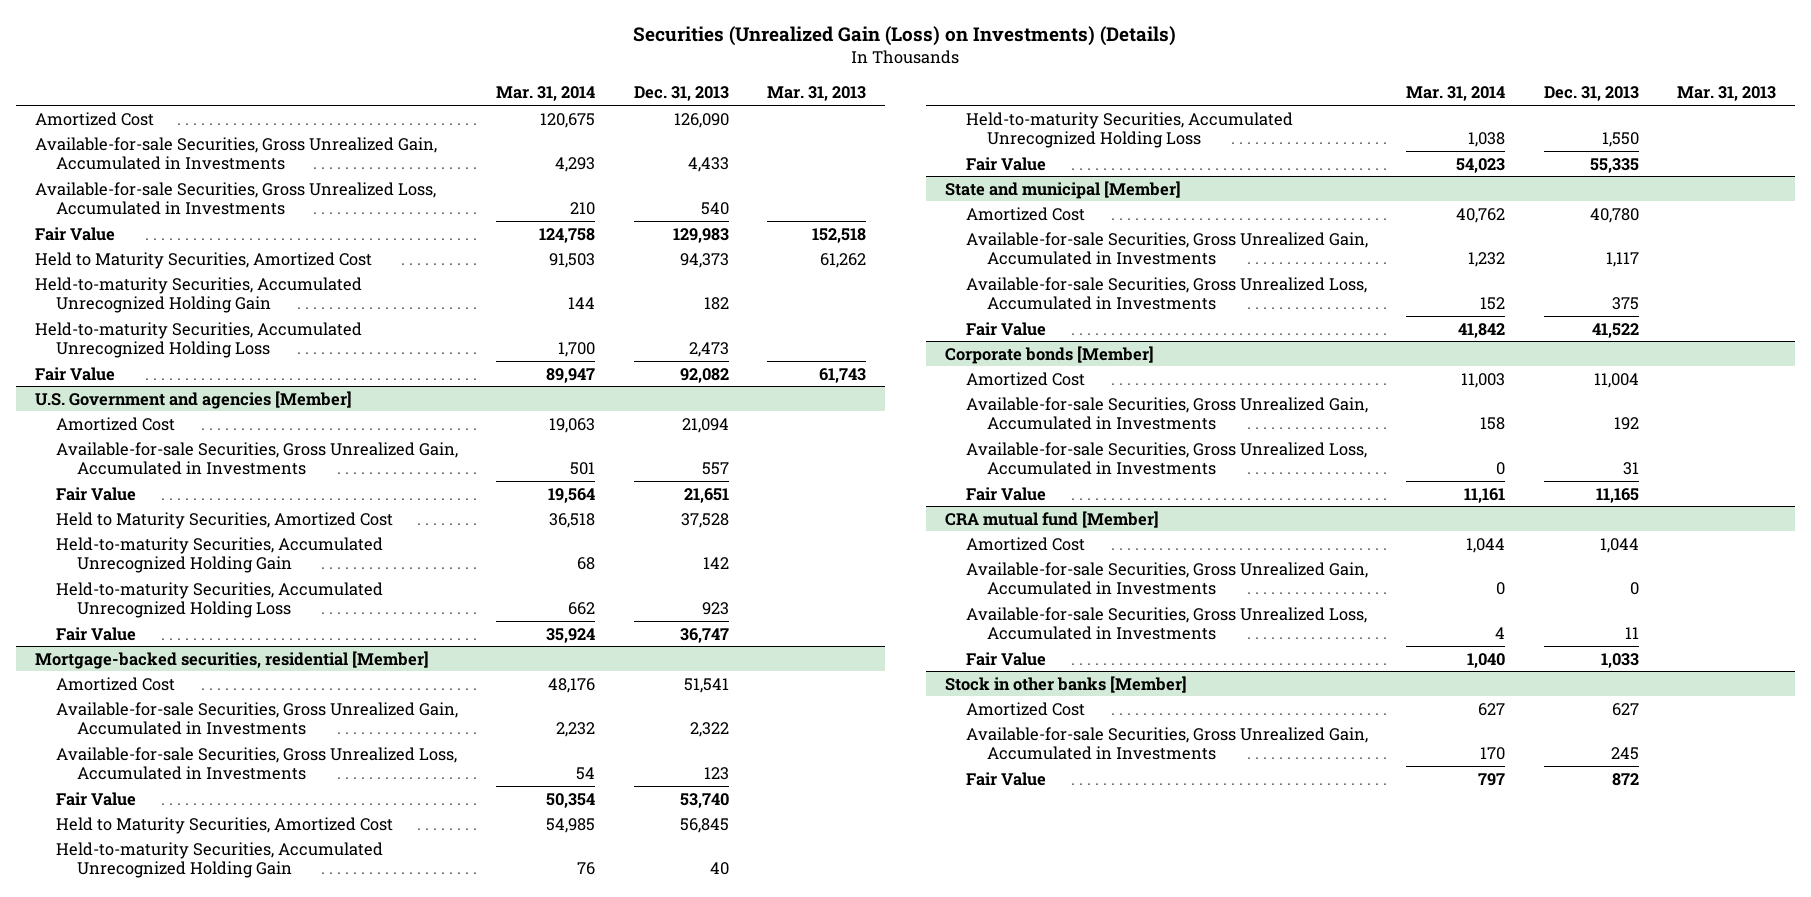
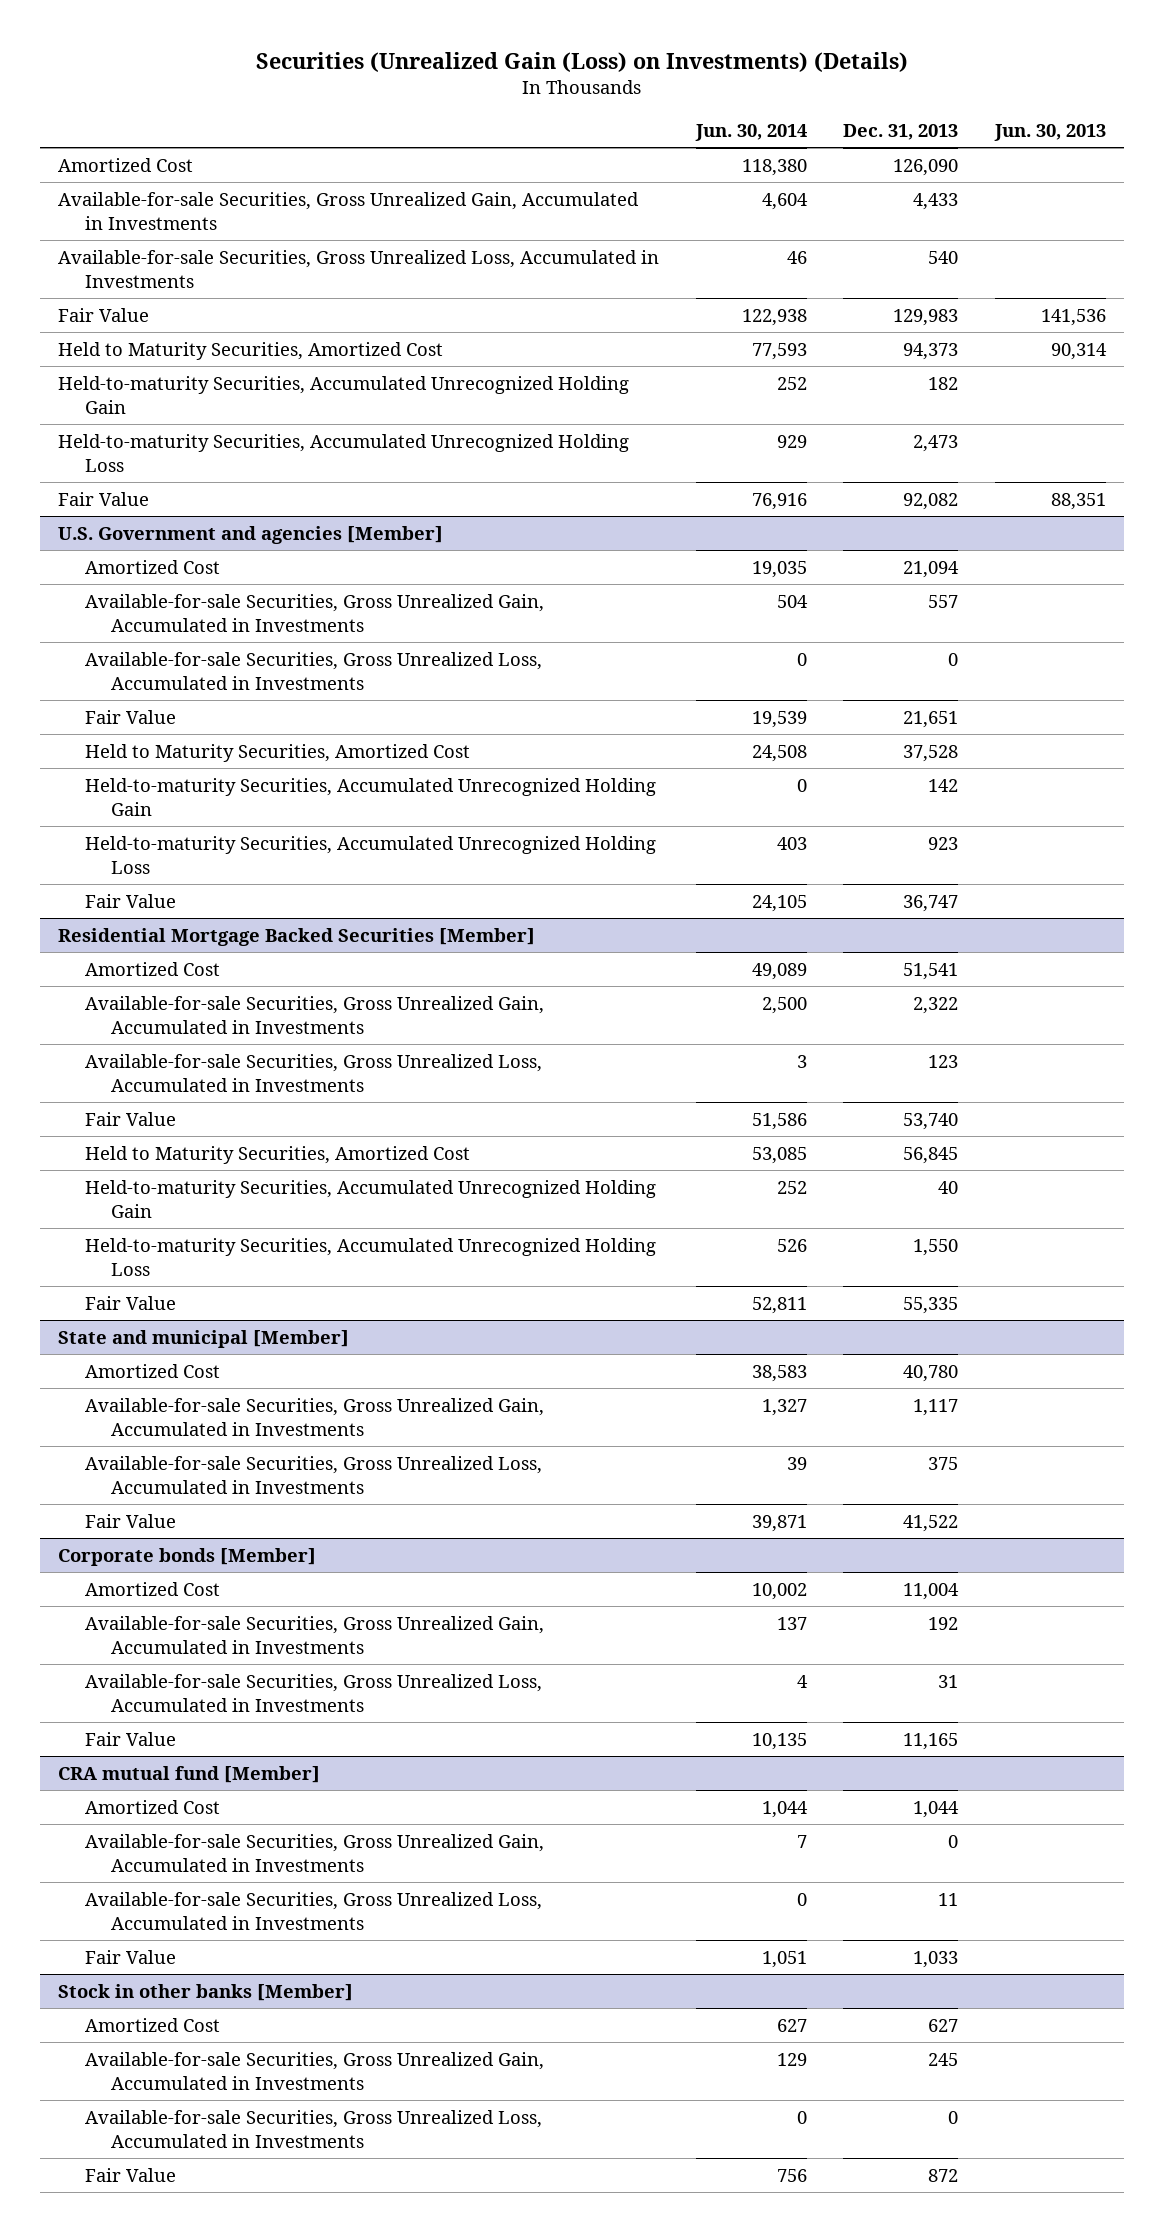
- | Mar. 31, 2014 | Dec. 31, 2013 | Mar. 31, 2013
+ | Jun. 30, 2014 | Dec. 31, 2013 | Jun. 30, 2013
@ U.S. Government and agencies [Member]
+ Available-for-sale Securities, Gross Unrealized Loss, Accumulated in Investments | 0 | 0 |
- Mortgage-backed securities, residential [Member]
+ Residential Mortgage Backed Securities [Member]
@ Stock in other banks [Member]
+ Available-for-sale Securities, Gross Unrealized Loss, Accumulated in Investments | 0 | 0 |

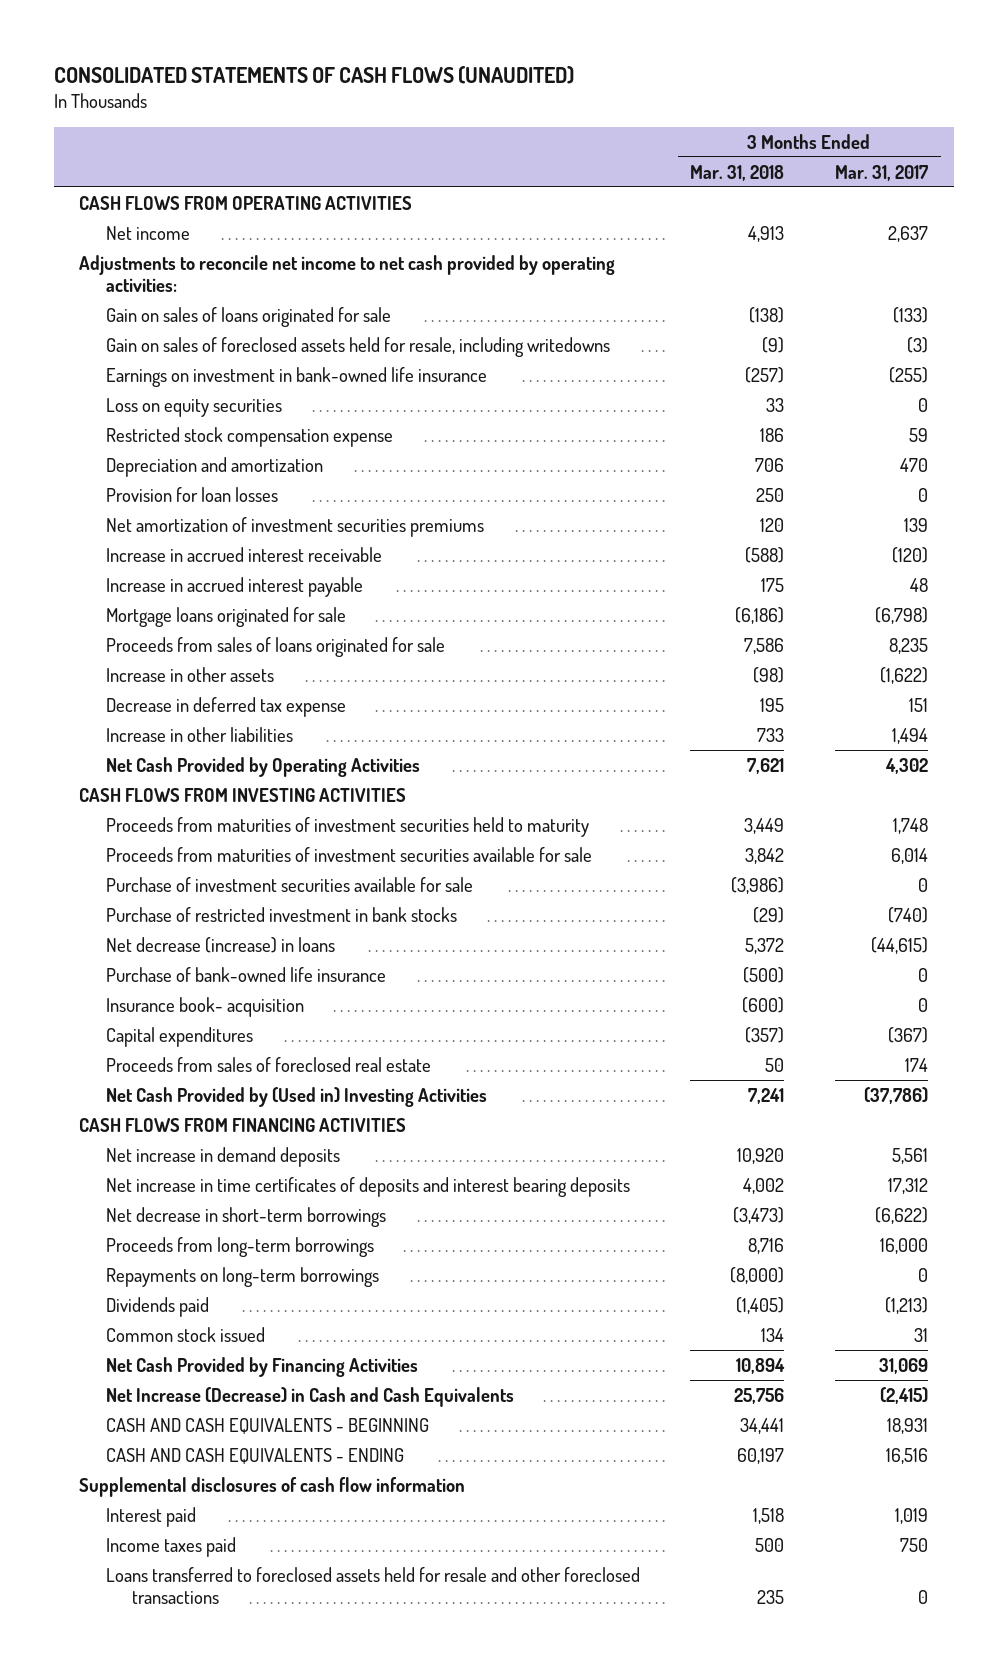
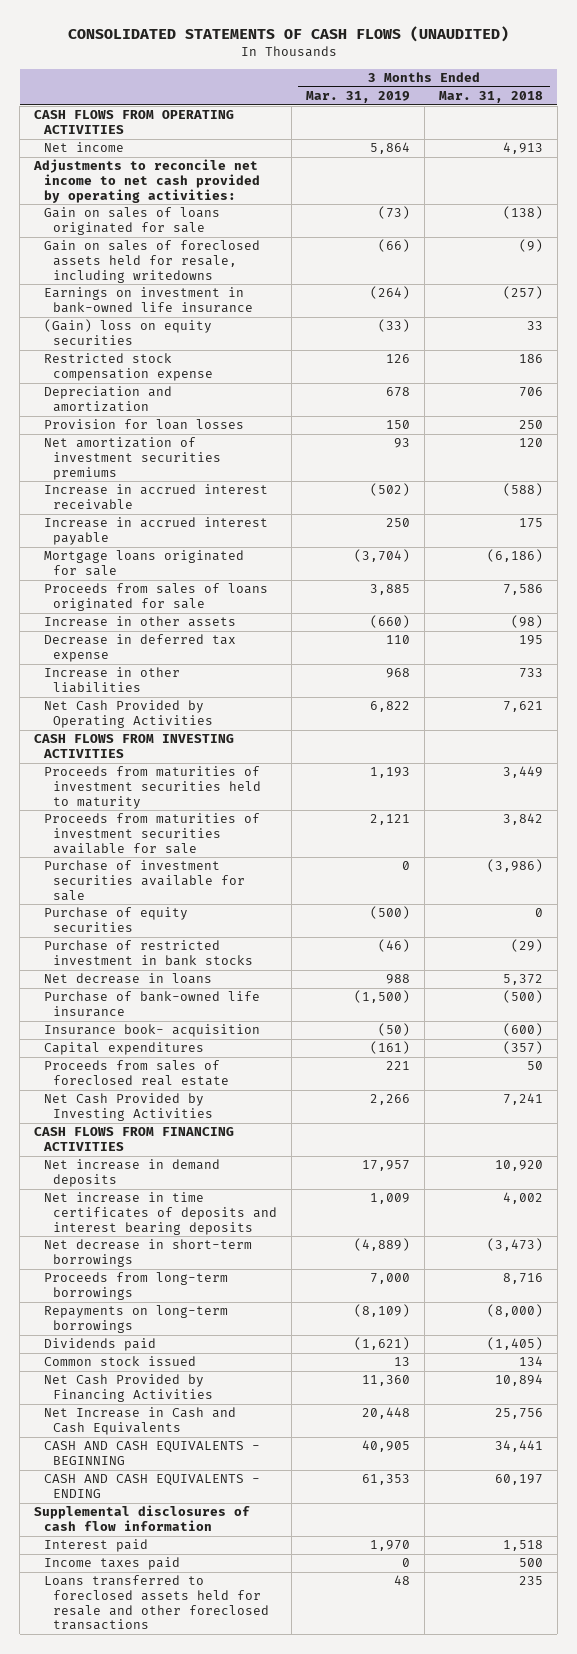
- | 3 Months Ended Mar. 31, 2018 | 3 Months Ended Mar. 31, 2017
+ | 3 Months Ended Mar. 31, 2019 | 3 Months Ended Mar. 31, 2018
- Loss on equity securities | 33 | 0
+ (Gain) loss on equity securities | (33) | 33
+ Purchase of equity securities | (500) | 0
- Net decrease (increase) in loans | 5,372 | (44,615)
+ Net decrease in loans | 988 | 5,372
- Net Cash Provided by (Used in) Investing Activities | 7,241 | (37,786)
+ Net Cash Provided by Investing Activities | 2,266 | 7,241
- Net Increase (Decrease) in Cash and Cash Equivalents | 25,756 | (2,415)
+ Net Increase in Cash and Cash Equivalents | 20,448 | 25,756

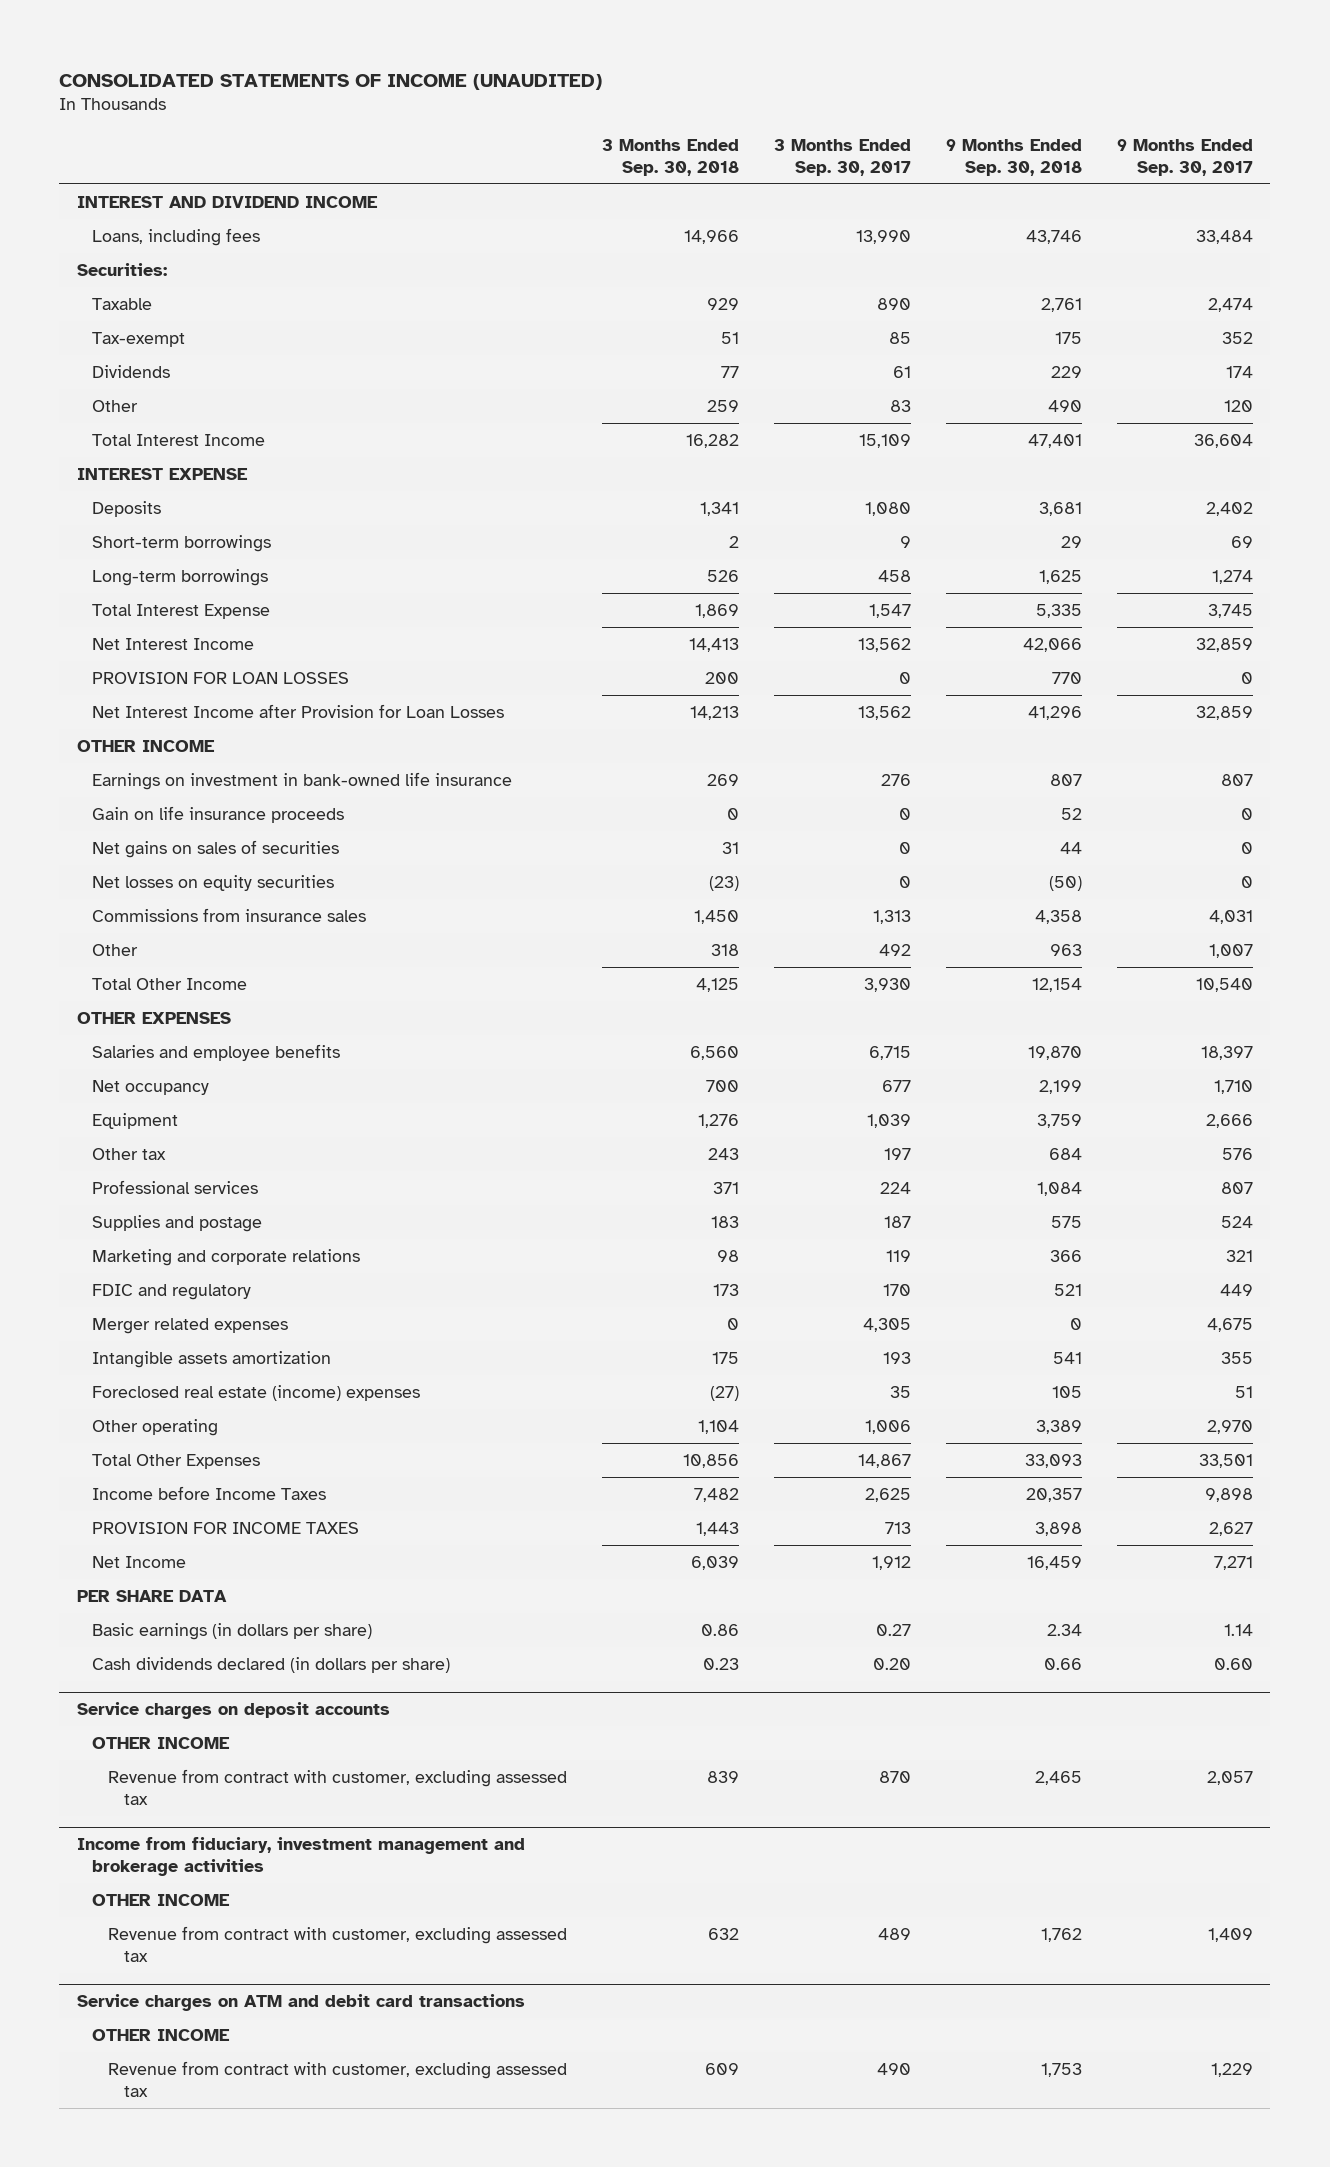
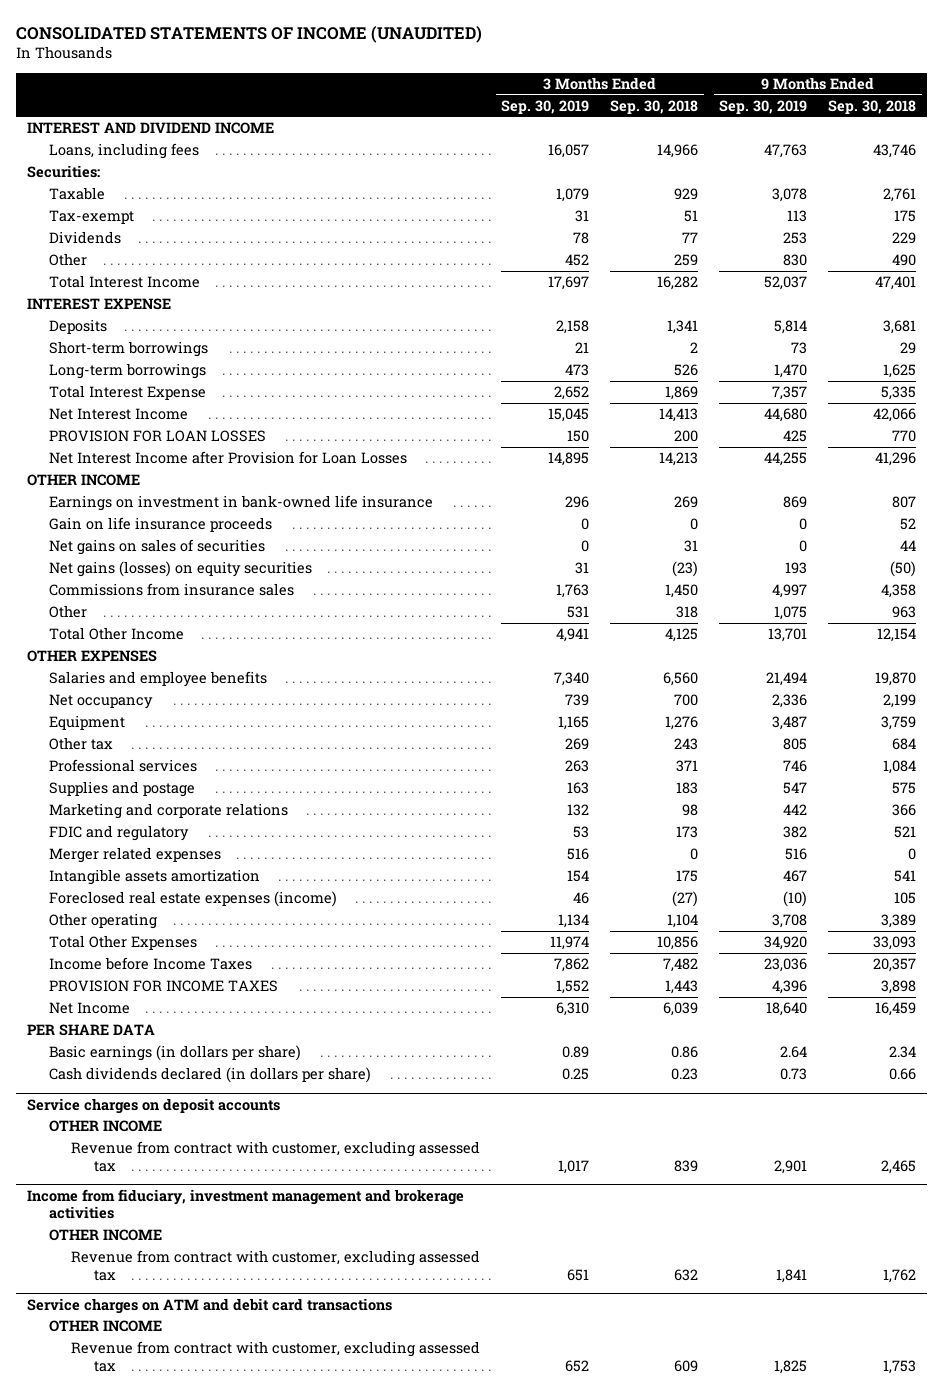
- | 3 Months Ended Sep. 30, 2018 | 3 Months Ended Sep. 30, 2017 | 9 Months Ended Sep. 30, 2018 | 9 Months Ended Sep. 30, 2017
+ | 3 Months Ended Sep. 30, 2019 | 3 Months Ended Sep. 30, 2018 | 9 Months Ended Sep. 30, 2019 | 9 Months Ended Sep. 30, 2018
- Net losses on equity securities | (23) | 0 | (50) | 0
+ Net gains (losses) on equity securities | 31 | (23) | 193 | (50)
- Foreclosed real estate (income) expenses | (27) | 35 | 105 | 51
+ Foreclosed real estate expenses (income) | 46 | (27) | (10) | 105

